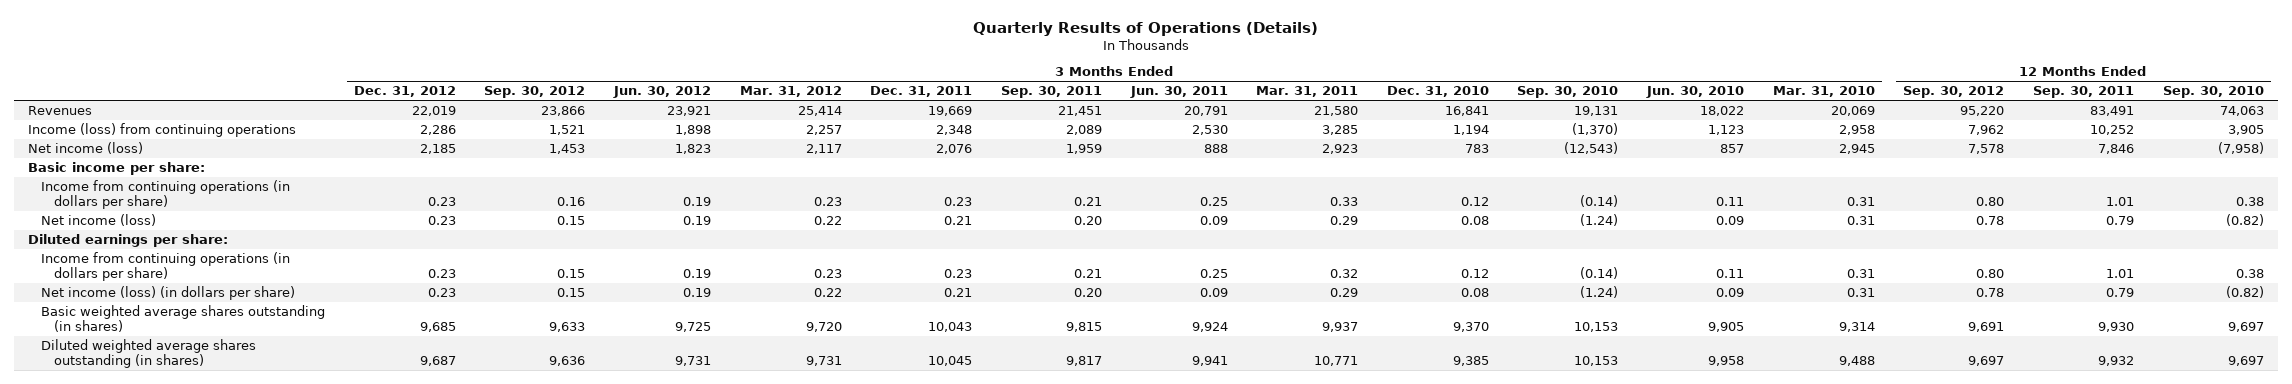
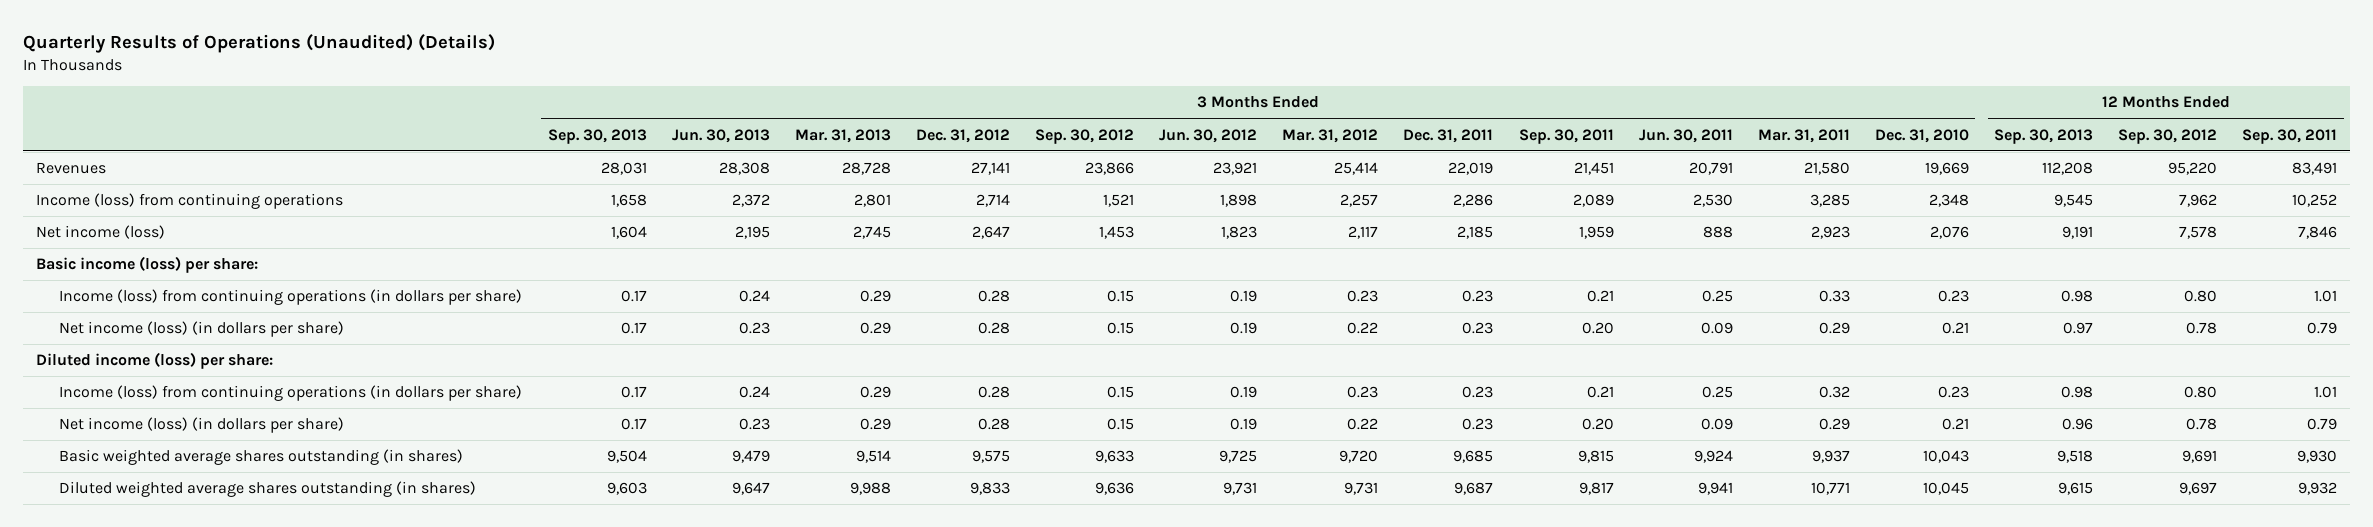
- Quarterly Results of Operations (Details)
+ Quarterly Results of Operations (Unaudited) (Details)
- | 3 Months Ended Dec. 31, 2012 | 3 Months Ended Sep. 30, 2012 | 3 Months Ended Jun. 30, 2012 | 3 Months Ended Mar. 31, 2012 | 3 Months Ended Dec. 31, 2011 | 3 Months Ended Sep. 30, 2011 | 3 Months Ended Jun. 30, 2011 | 3 Months Ended Mar. 31, 2011 | 3 Months Ended Dec. 31, 2010 | 3 Months Ended Sep. 30, 2010 | 3 Months Ended Jun. 30, 2010 | 3 Months Ended Mar. 31, 2010 | 12 Months Ended Sep. 30, 2012 | 12 Months Ended Sep. 30, 2011 | 12 Months Ended Sep. 30, 2010
+ | 3 Months Ended Sep. 30, 2013 | 3 Months Ended Jun. 30, 2013 | 3 Months Ended Mar. 31, 2013 | 3 Months Ended Dec. 31, 2012 | 3 Months Ended Sep. 30, 2012 | 3 Months Ended Jun. 30, 2012 | 3 Months Ended Mar. 31, 2012 | 3 Months Ended Dec. 31, 2011 | 3 Months Ended Sep. 30, 2011 | 3 Months Ended Jun. 30, 2011 | 3 Months Ended Mar. 31, 2011 | 3 Months Ended Dec. 31, 2010 | 12 Months Ended Sep. 30, 2013 | 12 Months Ended Sep. 30, 2012 | 12 Months Ended Sep. 30, 2011
- Revenues | 22,019 | 23,866 | 23,921 | 25,414 | 19,669 | 21,451 | 20,791 | 21,580 | 16,841 | 19,131 | 18,022 | 20,069 | 95,220 | 83,491 | 74,063
- Income (loss) from continuing operations | 2,286 | 1,521 | 1,898 | 2,257 | 2,348 | 2,089 | 2,530 | 3,285 | 1,194 | (1,370) | 1,123 | 2,958 | 7,962 | 10,252 | 3,905
- Net income (loss) | 2,185 | 1,453 | 1,823 | 2,117 | 2,076 | 1,959 | 888 | 2,923 | 783 | (12,543) | 857 | 2,945 | 7,578 | 7,846 | (7,958)
- Basic income per share:
- Income from continuing operations (in dollars per share) | 0.23 | 0.16 | 0.19 | 0.23 | 0.23 | 0.21 | 0.25 | 0.33 | 0.12 | (0.14) | 0.11 | 0.31 | 0.80 | 1.01 | 0.38
- Net income (loss) | 0.23 | 0.15 | 0.19 | 0.22 | 0.21 | 0.20 | 0.09 | 0.29 | 0.08 | (1.24) | 0.09 | 0.31 | 0.78 | 0.79 | (0.82)
- Diluted earnings per share:
- Income from continuing operations (in dollars per share) | 0.23 | 0.15 | 0.19 | 0.23 | 0.23 | 0.21 | 0.25 | 0.32 | 0.12 | (0.14) | 0.11 | 0.31 | 0.80 | 1.01 | 0.38
- Net income (loss) (in dollars per share) | 0.23 | 0.15 | 0.19 | 0.22 | 0.21 | 0.20 | 0.09 | 0.29 | 0.08 | (1.24) | 0.09 | 0.31 | 0.78 | 0.79 | (0.82)
- Basic weighted average shares outstanding (in shares) | 9,685 | 9,633 | 9,725 | 9,720 | 10,043 | 9,815 | 9,924 | 9,937 | 9,370 | 10,153 | 9,905 | 9,314 | 9,691 | 9,930 | 9,697
- Diluted weighted average shares outstanding (in shares) | 9,687 | 9,636 | 9,731 | 9,731 | 10,045 | 9,817 | 9,941 | 10,771 | 9,385 | 10,153 | 9,958 | 9,488 | 9,697 | 9,932 | 9,697
+ Revenues | 28,031 | 28,308 | 28,728 | 27,141 | 23,866 | 23,921 | 25,414 | 22,019 | 21,451 | 20,791 | 21,580 | 19,669 | 112,208 | 95,220 | 83,491
+ Income (loss) from continuing operations | 1,658 | 2,372 | 2,801 | 2,714 | 1,521 | 1,898 | 2,257 | 2,286 | 2,089 | 2,530 | 3,285 | 2,348 | 9,545 | 7,962 | 10,252
+ Net income (loss) | 1,604 | 2,195 | 2,745 | 2,647 | 1,453 | 1,823 | 2,117 | 2,185 | 1,959 | 888 | 2,923 | 2,076 | 9,191 | 7,578 | 7,846
+ Basic income (loss) per share:
+ Income (loss) from continuing operations (in dollars per share) | 0.17 | 0.24 | 0.29 | 0.28 | 0.15 | 0.19 | 0.23 | 0.23 | 0.21 | 0.25 | 0.33 | 0.23 | 0.98 | 0.80 | 1.01
+ Net income (loss) (in dollars per share) | 0.17 | 0.23 | 0.29 | 0.28 | 0.15 | 0.19 | 0.22 | 0.23 | 0.20 | 0.09 | 0.29 | 0.21 | 0.97 | 0.78 | 0.79
+ Diluted income (loss) per share:
+ Income (loss) from continuing operations (in dollars per share) | 0.17 | 0.24 | 0.29 | 0.28 | 0.15 | 0.19 | 0.23 | 0.23 | 0.21 | 0.25 | 0.32 | 0.23 | 0.98 | 0.80 | 1.01
+ Net income (loss) (in dollars per share) | 0.17 | 0.23 | 0.29 | 0.28 | 0.15 | 0.19 | 0.22 | 0.23 | 0.20 | 0.09 | 0.29 | 0.21 | 0.96 | 0.78 | 0.79
+ Basic weighted average shares outstanding (in shares) | 9,504 | 9,479 | 9,514 | 9,575 | 9,633 | 9,725 | 9,720 | 9,685 | 9,815 | 9,924 | 9,937 | 10,043 | 9,518 | 9,691 | 9,930
+ Diluted weighted average shares outstanding (in shares) | 9,603 | 9,647 | 9,988 | 9,833 | 9,636 | 9,731 | 9,731 | 9,687 | 9,817 | 9,941 | 10,771 | 10,045 | 9,615 | 9,697 | 9,932

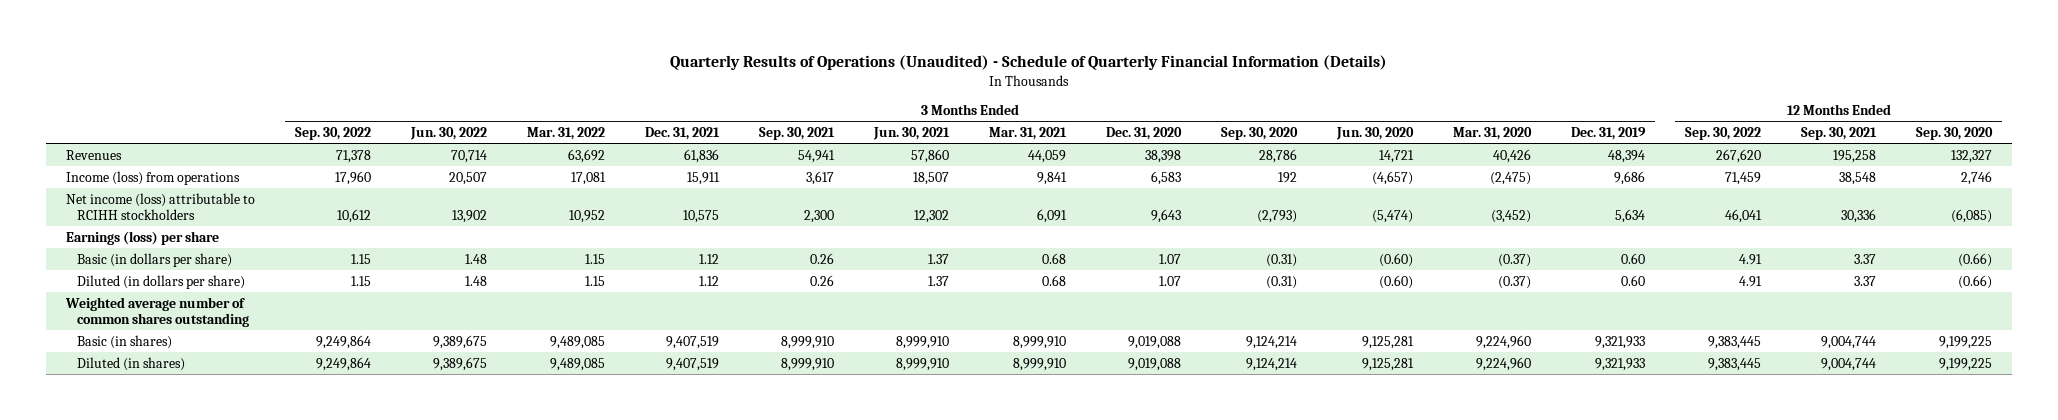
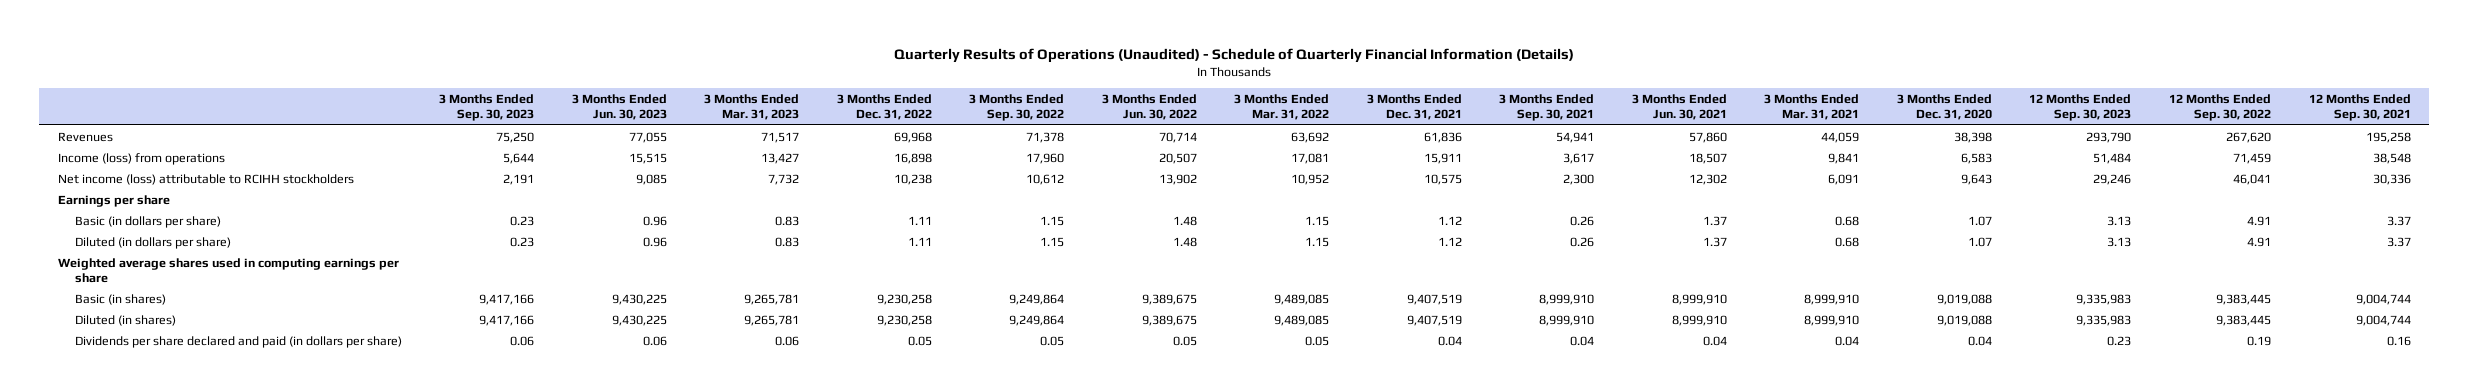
- | 3 Months Ended Sep. 30, 2022 | 3 Months Ended Jun. 30, 2022 | 3 Months Ended Mar. 31, 2022 | 3 Months Ended Dec. 31, 2021 | 3 Months Ended Sep. 30, 2021 | 3 Months Ended Jun. 30, 2021 | 3 Months Ended Mar. 31, 2021 | 3 Months Ended Dec. 31, 2020 | 3 Months Ended Sep. 30, 2020 | 3 Months Ended Jun. 30, 2020 | 3 Months Ended Mar. 31, 2020 | 3 Months Ended Dec. 31, 2019 | 12 Months Ended Sep. 30, 2022 | 12 Months Ended Sep. 30, 2021 | 12 Months Ended Sep. 30, 2020
+ | 3 Months Ended Sep. 30, 2023 | 3 Months Ended Jun. 30, 2023 | 3 Months Ended Mar. 31, 2023 | 3 Months Ended Dec. 31, 2022 | 3 Months Ended Sep. 30, 2022 | 3 Months Ended Jun. 30, 2022 | 3 Months Ended Mar. 31, 2022 | 3 Months Ended Dec. 31, 2021 | 3 Months Ended Sep. 30, 2021 | 3 Months Ended Jun. 30, 2021 | 3 Months Ended Mar. 31, 2021 | 3 Months Ended Dec. 31, 2020 | 12 Months Ended Sep. 30, 2023 | 12 Months Ended Sep. 30, 2022 | 12 Months Ended Sep. 30, 2021
- Earnings (loss) per share
+ Earnings per share
- Weighted average number of common shares outstanding
+ Weighted average shares used in computing earnings per share
+ Dividends per share declared and paid (in dollars per share) | 0.06 | 0.06 | 0.06 | 0.05 | 0.05 | 0.05 | 0.05 | 0.04 | 0.04 | 0.04 | 0.04 | 0.04 | 0.23 | 0.19 | 0.16

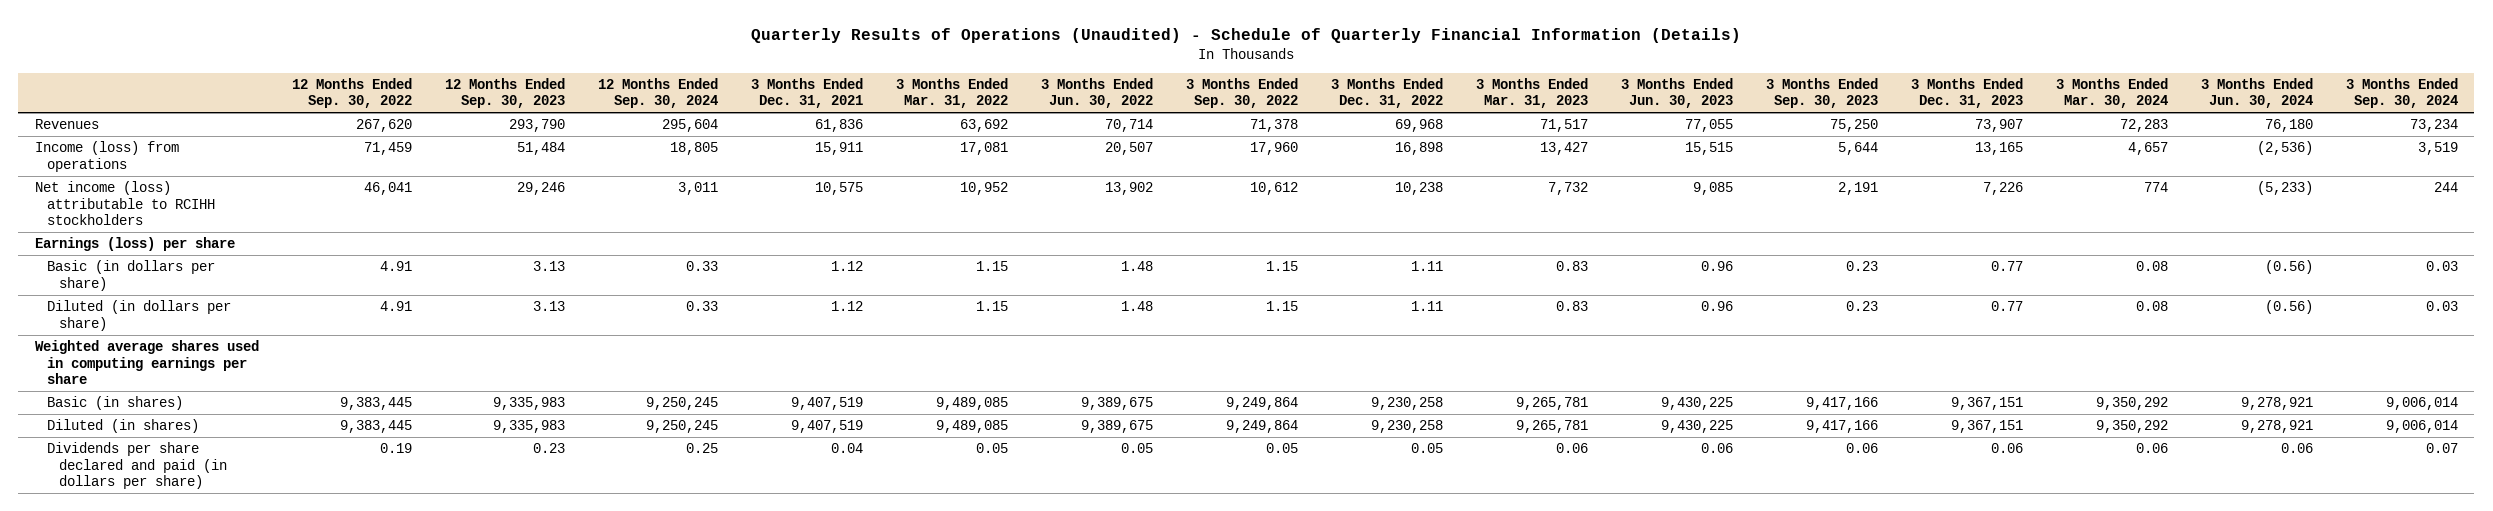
- | 3 Months Ended Sep. 30, 2023 | 3 Months Ended Jun. 30, 2023 | 3 Months Ended Mar. 31, 2023 | 3 Months Ended Dec. 31, 2022 | 3 Months Ended Sep. 30, 2022 | 3 Months Ended Jun. 30, 2022 | 3 Months Ended Mar. 31, 2022 | 3 Months Ended Dec. 31, 2021 | 3 Months Ended Sep. 30, 2021 | 3 Months Ended Jun. 30, 2021 | 3 Months Ended Mar. 31, 2021 | 3 Months Ended Dec. 31, 2020 | 12 Months Ended Sep. 30, 2023 | 12 Months Ended Sep. 30, 2022 | 12 Months Ended Sep. 30, 2021
+ | 12 Months Ended Sep. 30, 2022 | 12 Months Ended Sep. 30, 2023 | 12 Months Ended Sep. 30, 2024 | 3 Months Ended Dec. 31, 2021 | 3 Months Ended Mar. 31, 2022 | 3 Months Ended Jun. 30, 2022 | 3 Months Ended Sep. 30, 2022 | 3 Months Ended Dec. 31, 2022 | 3 Months Ended Mar. 31, 2023 | 3 Months Ended Jun. 30, 2023 | 3 Months Ended Sep. 30, 2023 | 3 Months Ended Dec. 31, 2023 | 3 Months Ended Mar. 30, 2024 | 3 Months Ended Jun. 30, 2024 | 3 Months Ended Sep. 30, 2024
- Earnings per share
+ Earnings (loss) per share

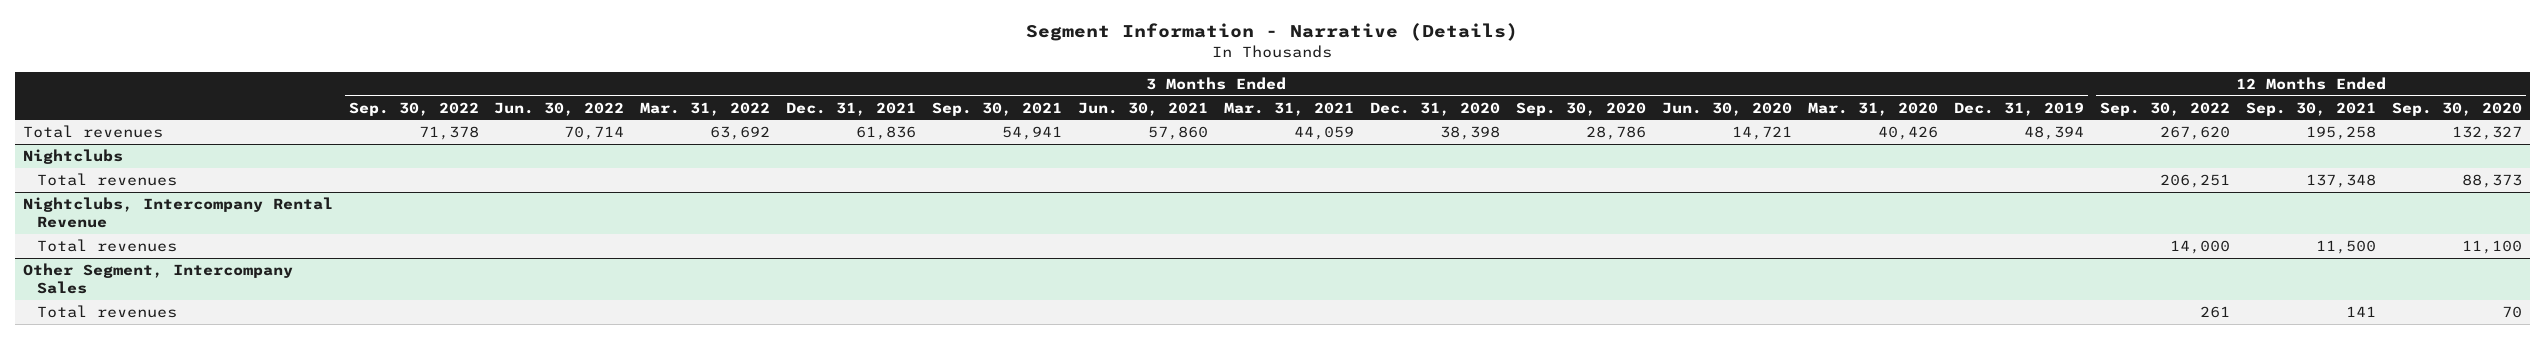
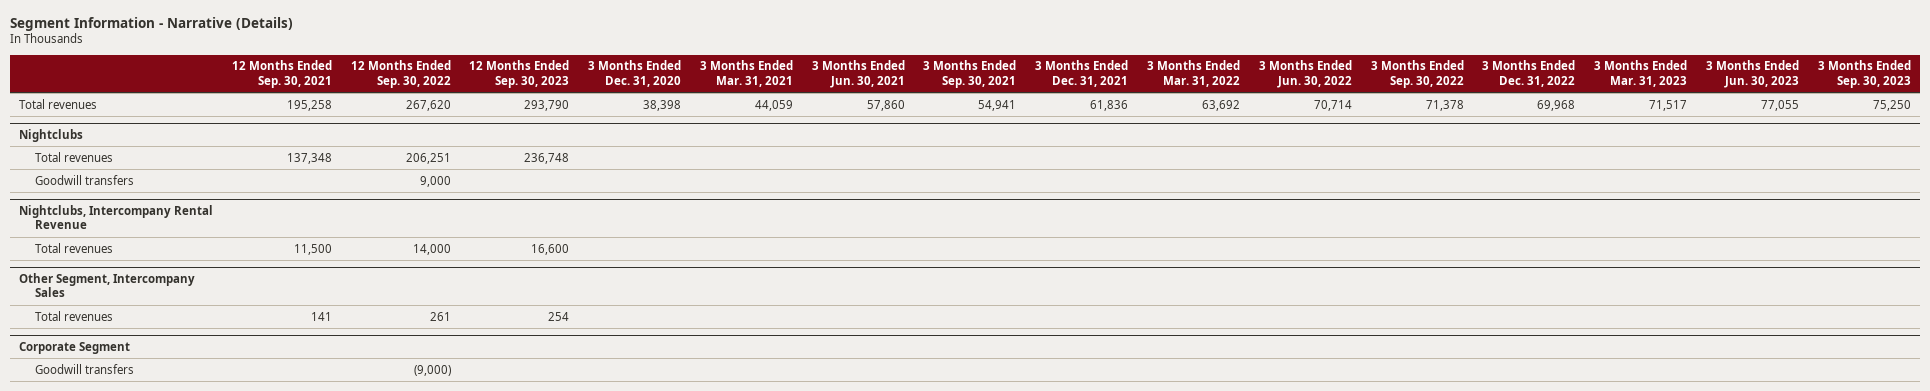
- | 3 Months Ended Sep. 30, 2022 | 3 Months Ended Jun. 30, 2022 | 3 Months Ended Mar. 31, 2022 | 3 Months Ended Dec. 31, 2021 | 3 Months Ended Sep. 30, 2021 | 3 Months Ended Jun. 30, 2021 | 3 Months Ended Mar. 31, 2021 | 3 Months Ended Dec. 31, 2020 | 3 Months Ended Sep. 30, 2020 | 3 Months Ended Jun. 30, 2020 | 3 Months Ended Mar. 31, 2020 | 3 Months Ended Dec. 31, 2019 | 12 Months Ended Sep. 30, 2022 | 12 Months Ended Sep. 30, 2021 | 12 Months Ended Sep. 30, 2020
+ | 12 Months Ended Sep. 30, 2021 | 12 Months Ended Sep. 30, 2022 | 12 Months Ended Sep. 30, 2023 | 3 Months Ended Dec. 31, 2020 | 3 Months Ended Mar. 31, 2021 | 3 Months Ended Jun. 30, 2021 | 3 Months Ended Sep. 30, 2021 | 3 Months Ended Dec. 31, 2021 | 3 Months Ended Mar. 31, 2022 | 3 Months Ended Jun. 30, 2022 | 3 Months Ended Sep. 30, 2022 | 3 Months Ended Dec. 31, 2022 | 3 Months Ended Mar. 31, 2023 | 3 Months Ended Jun. 30, 2023 | 3 Months Ended Sep. 30, 2023
@ Nightclubs
+ Goodwill transfers | | 9,000 | | | | | | | | | | | | |
+ Corporate Segment
+ Goodwill transfers | | (9,000) | | | | | | | | | | | | |

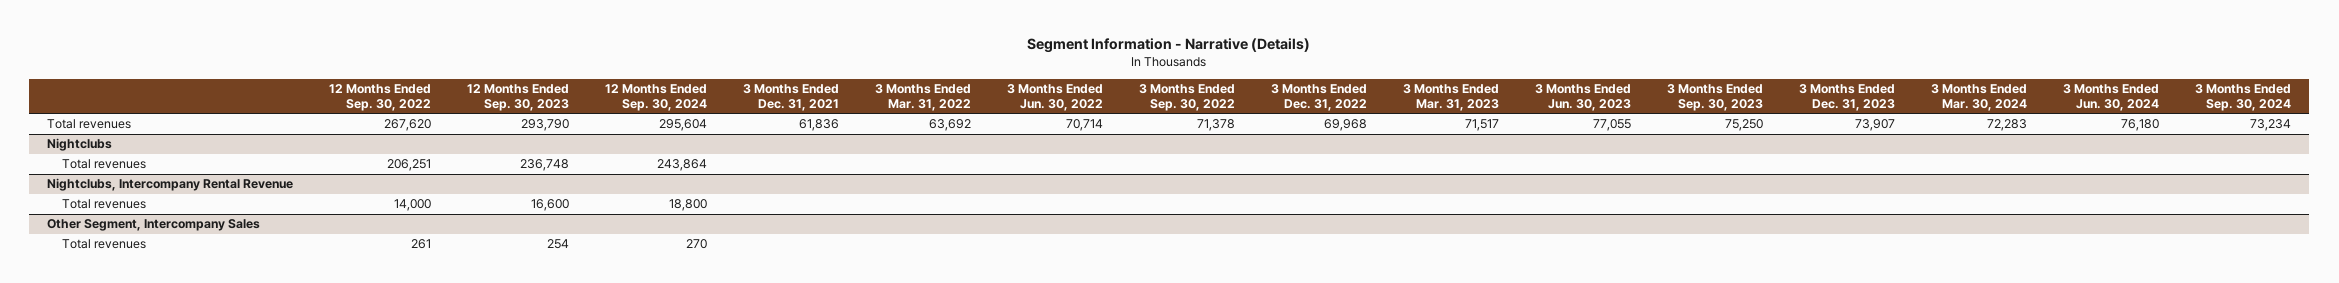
- | 12 Months Ended Sep. 30, 2021 | 12 Months Ended Sep. 30, 2022 | 12 Months Ended Sep. 30, 2023 | 3 Months Ended Dec. 31, 2020 | 3 Months Ended Mar. 31, 2021 | 3 Months Ended Jun. 30, 2021 | 3 Months Ended Sep. 30, 2021 | 3 Months Ended Dec. 31, 2021 | 3 Months Ended Mar. 31, 2022 | 3 Months Ended Jun. 30, 2022 | 3 Months Ended Sep. 30, 2022 | 3 Months Ended Dec. 31, 2022 | 3 Months Ended Mar. 31, 2023 | 3 Months Ended Jun. 30, 2023 | 3 Months Ended Sep. 30, 2023
+ | 12 Months Ended Sep. 30, 2022 | 12 Months Ended Sep. 30, 2023 | 12 Months Ended Sep. 30, 2024 | 3 Months Ended Dec. 31, 2021 | 3 Months Ended Mar. 31, 2022 | 3 Months Ended Jun. 30, 2022 | 3 Months Ended Sep. 30, 2022 | 3 Months Ended Dec. 31, 2022 | 3 Months Ended Mar. 31, 2023 | 3 Months Ended Jun. 30, 2023 | 3 Months Ended Sep. 30, 2023 | 3 Months Ended Dec. 31, 2023 | 3 Months Ended Mar. 30, 2024 | 3 Months Ended Jun. 30, 2024 | 3 Months Ended Sep. 30, 2024
@ Nightclubs
- Goodwill transfers | | 9,000 | | | | | | | | | | | | |
- Corporate Segment
- Goodwill transfers | | (9,000) | | | | | | | | | | | | |

